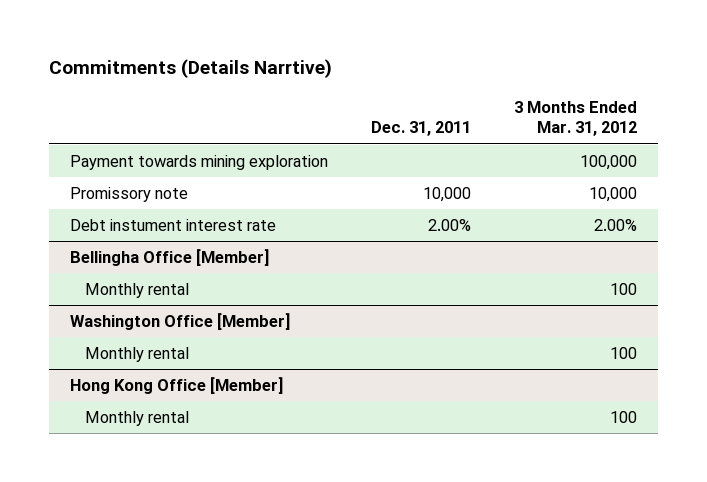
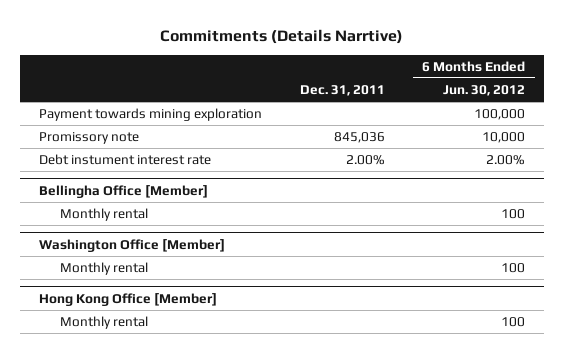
- | Dec. 31, 2011 | 3 Months Ended Mar. 31, 2012
+ | Dec. 31, 2011 | 6 Months Ended Jun. 30, 2012
- Promissory note | 10,000 | 10,000
+ Promissory note | 845,036 | 10,000

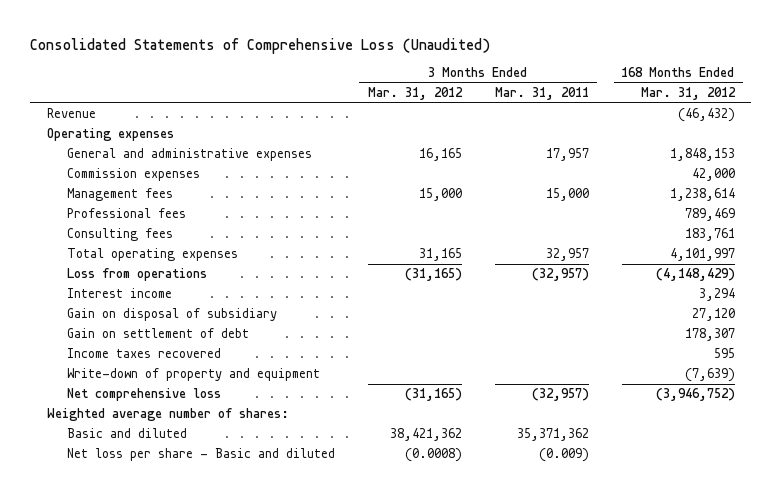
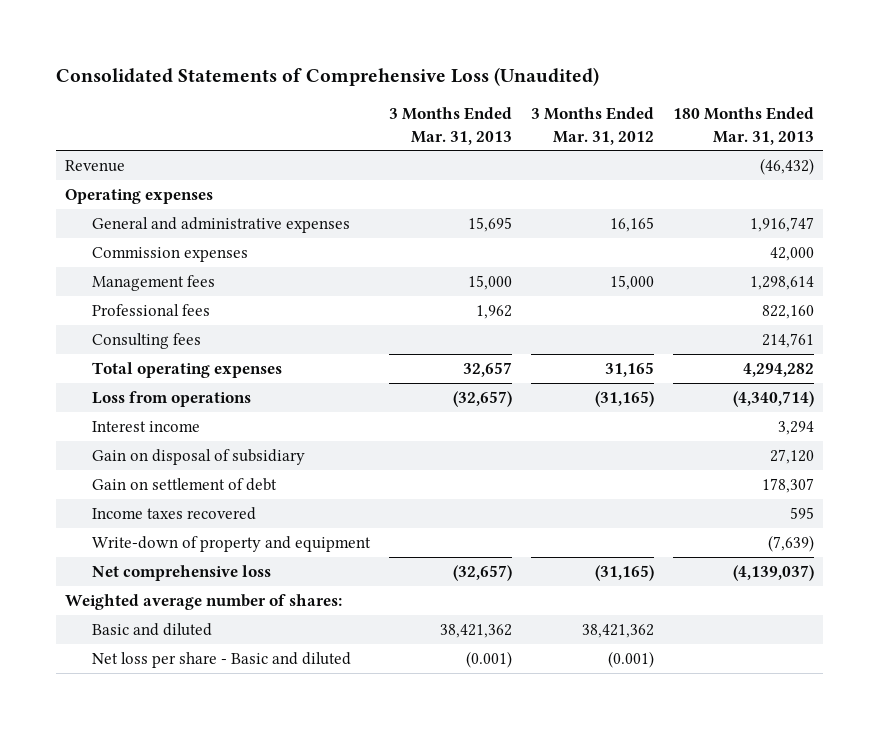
- | 3 Months Ended Mar. 31, 2012 | 3 Months Ended Mar. 31, 2011 | 168 Months Ended Mar. 31, 2012
+ | 3 Months Ended Mar. 31, 2013 | 3 Months Ended Mar. 31, 2012 | 180 Months Ended Mar. 31, 2013
- Net loss per share - Basic and diluted | (0.0008) | (0.009) |
+ Net loss per share - Basic and diluted | (0.001) | (0.001) |

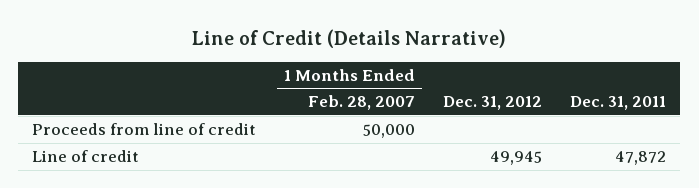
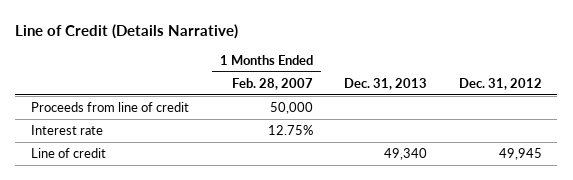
- | 1 Months Ended Feb. 28, 2007 | Dec. 31, 2012 | Dec. 31, 2011
+ | 1 Months Ended Feb. 28, 2007 | Dec. 31, 2013 | Dec. 31, 2012
+ Interest rate | 12.75% | |

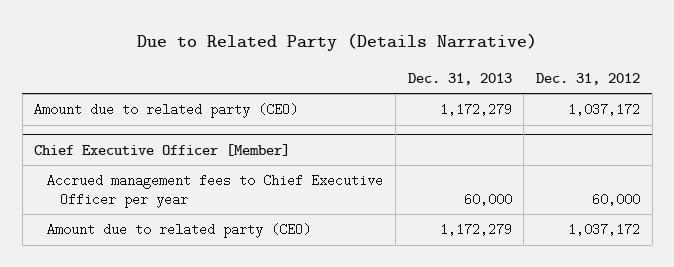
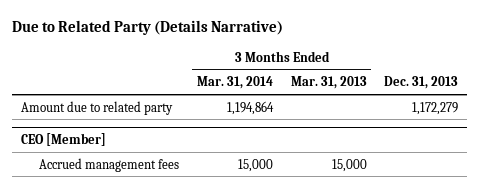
- | Dec. 31, 2013 | Dec. 31, 2012
+ | 3 Months Ended Mar. 31, 2014 | 3 Months Ended Mar. 31, 2013 | Dec. 31, 2013
- Amount due to related party (CEO) | 1,172,279 | 1,037,172
- Chief Executive Officer [Member]
- Accrued management fees to Chief Executive Officer per year | 60,000 | 60,000
- Amount due to related party (CEO) | 1,172,279 | 1,037,172
+ Amount due to related party | 1,194,864 | | 1,172,279
+ CEO [Member]
+ Accrued management fees | 15,000 | 15,000 |

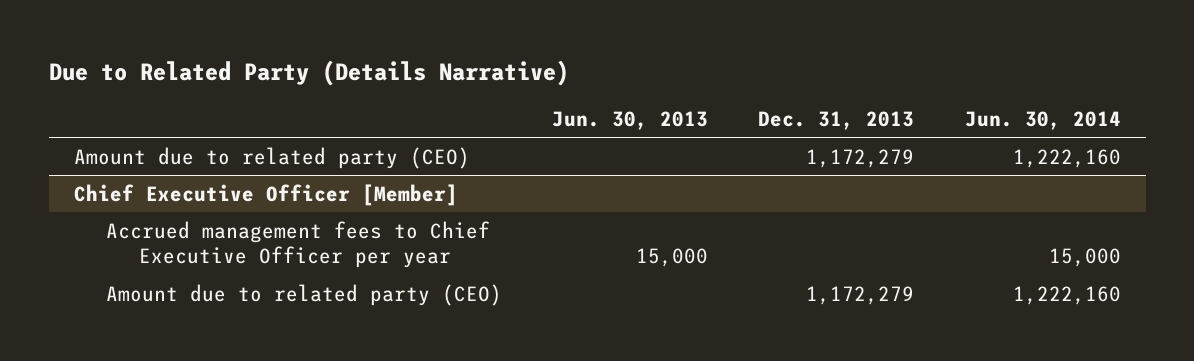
- | 3 Months Ended Mar. 31, 2014 | 3 Months Ended Mar. 31, 2013 | Dec. 31, 2013
+ | Jun. 30, 2013 | Dec. 31, 2013 | Jun. 30, 2014
- Amount due to related party | 1,194,864 | | 1,172,279
- CEO [Member]
- Accrued management fees | 15,000 | 15,000 |
+ Amount due to related party (CEO) | | 1,172,279 | 1,222,160
+ Chief Executive Officer [Member]
+ Accrued management fees to Chief Executive Officer per year | 15,000 | | 15,000
+ Amount due to related party (CEO) | | 1,172,279 | 1,222,160

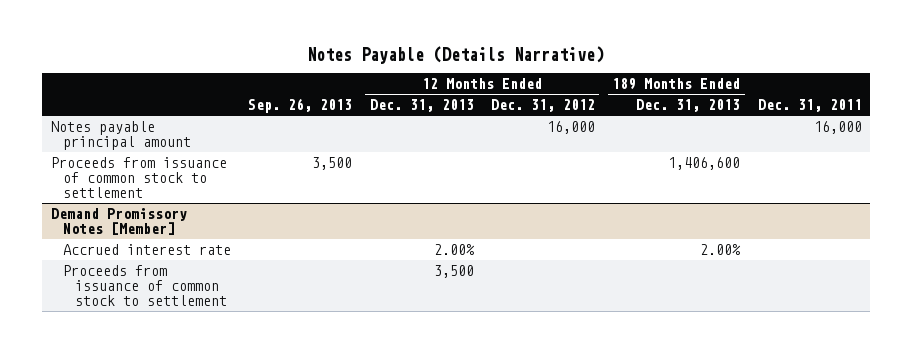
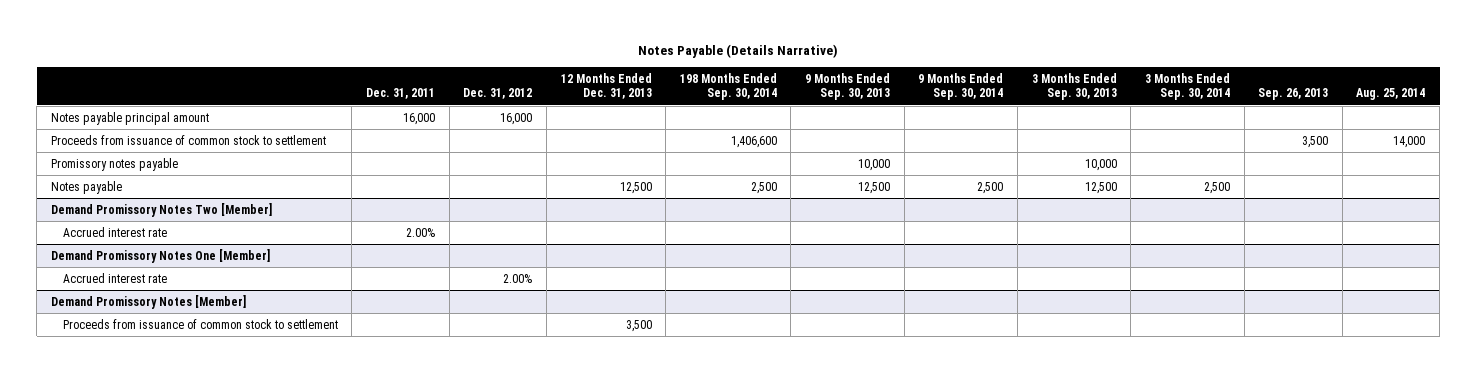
- | Sep. 26, 2013 | 12 Months Ended Dec. 31, 2013 | 12 Months Ended Dec. 31, 2012 | 189 Months Ended Dec. 31, 2013 | Dec. 31, 2011
+ | Dec. 31, 2011 | Dec. 31, 2012 | 12 Months Ended Dec. 31, 2013 | 198 Months Ended Sep. 30, 2014 | 9 Months Ended Sep. 30, 2013 | 9 Months Ended Sep. 30, 2014 | 3 Months Ended Sep. 30, 2013 | 3 Months Ended Sep. 30, 2014 | Sep. 26, 2013 | Aug. 25, 2014
+ Promissory notes payable | | | | | 10,000 | | 10,000 | | |
+ Notes payable | | | 12,500 | 2,500 | 12,500 | 2,500 | 12,500 | 2,500 | |
+ Demand Promissory Notes Two [Member]
+ Accrued interest rate | 2.00% | | | | | | | | |
+ Demand Promissory Notes One [Member]
+ Accrued interest rate | | 2.00% | | | | | | | |
@ Demand Promissory Notes [Member]
- Accrued interest rate | | 2.00% | | 2.00% |

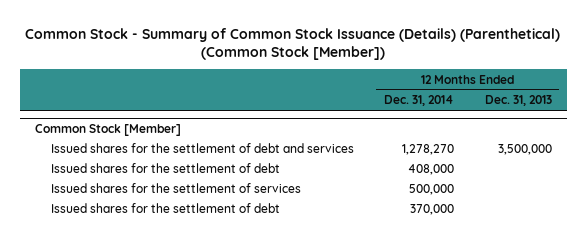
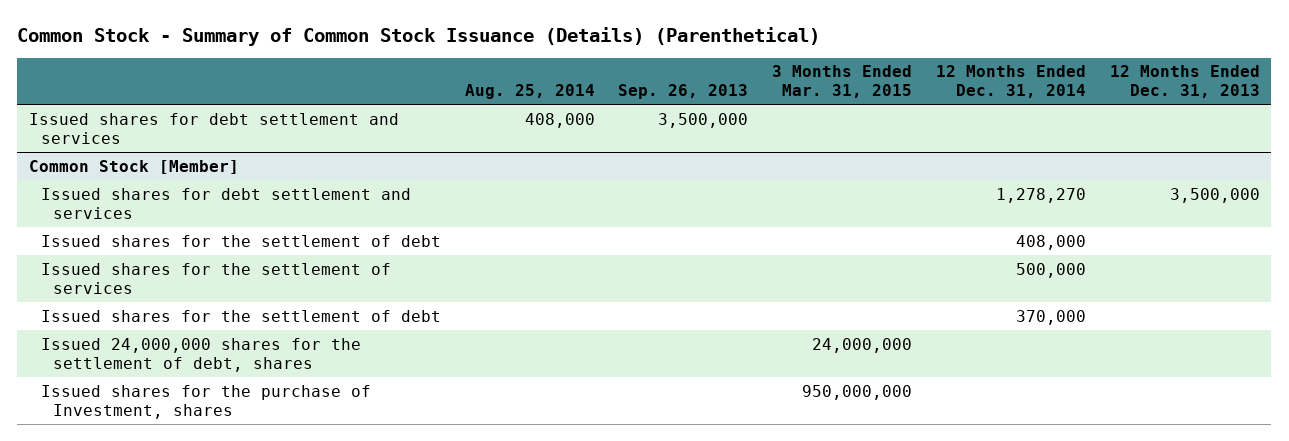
- Common Stock - Summary of Common Stock Issuance (Details) (Parenthetical) (Common Stock [Member])
+ Common Stock - Summary of Common Stock Issuance (Details) (Parenthetical)
- | 12 Months Ended Dec. 31, 2014 | 12 Months Ended Dec. 31, 2013
+ | Aug. 25, 2014 | Sep. 26, 2013 | 3 Months Ended Mar. 31, 2015 | 12 Months Ended Dec. 31, 2014 | 12 Months Ended Dec. 31, 2013
+ Issued shares for debt settlement and services | 408,000 | 3,500,000 | | |
@ Common Stock [Member]
- Issued shares for the settlement of debt and services | 1,278,270 | 3,500,000
+ Issued shares for debt settlement and services | | | | 1,278,270 | 3,500,000
+ Issued 24,000,000 shares for the settlement of debt, shares | | | 24,000,000 | |
+ Issued shares for the purchase of Investment, shares | | | 950,000,000 | |

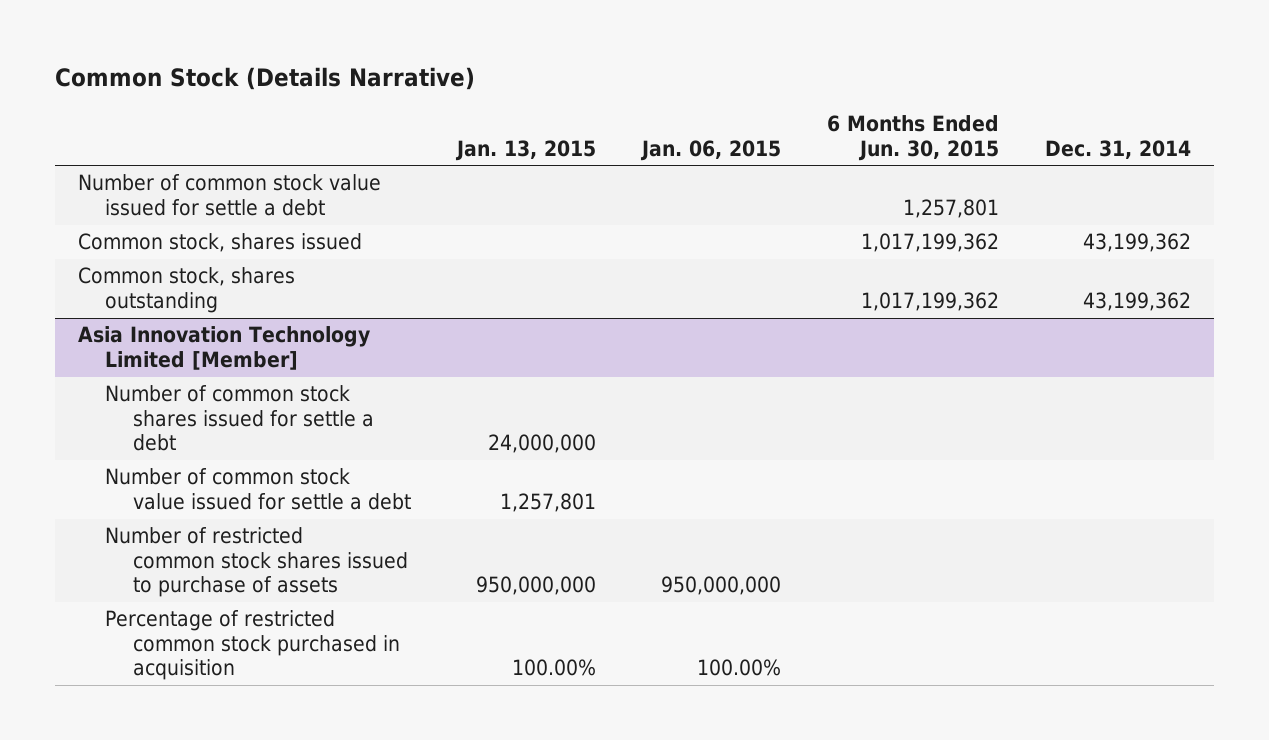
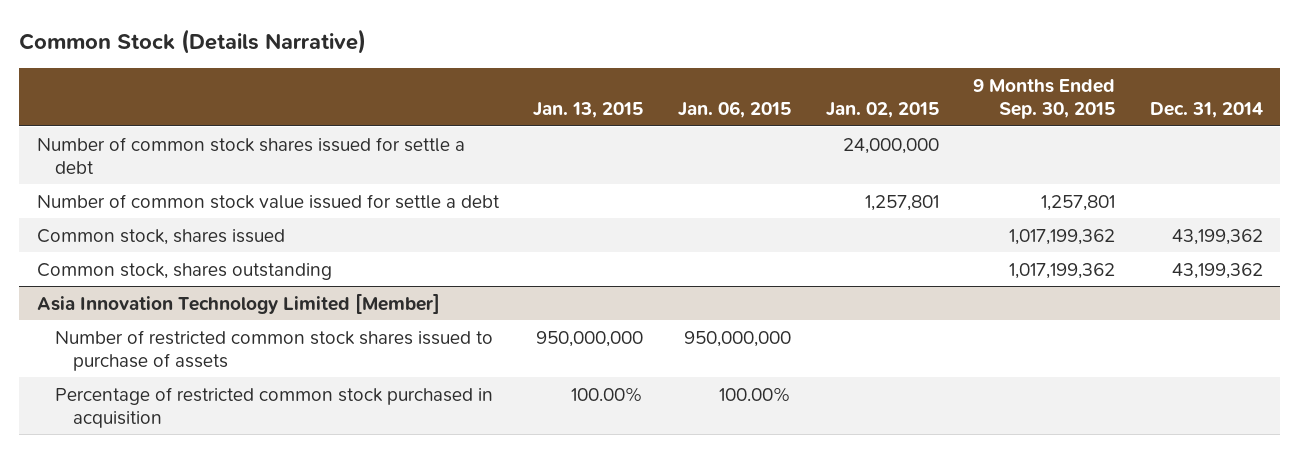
- | Jan. 13, 2015 | Jan. 06, 2015 | 6 Months Ended Jun. 30, 2015 | Dec. 31, 2014
+ | Jan. 13, 2015 | Jan. 06, 2015 | Jan. 02, 2015 | 9 Months Ended Sep. 30, 2015 | Dec. 31, 2014
+ Number of common stock shares issued for settle a debt | | | 24,000,000 | |
@ Asia Innovation Technology Limited [Member]
- Number of common stock shares issued for settle a debt | 24,000,000 | | |
- Number of common stock value issued for settle a debt | 1,257,801 | | |

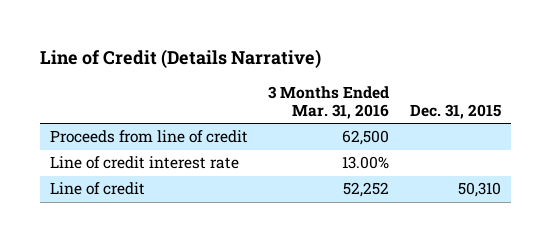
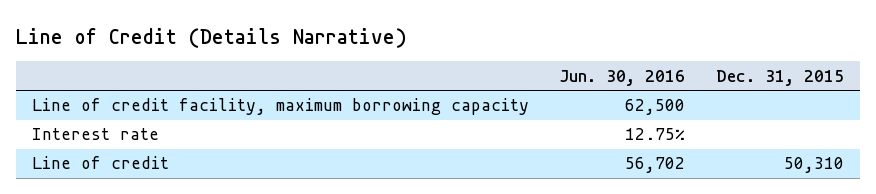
- | 3 Months Ended Mar. 31, 2016 | Dec. 31, 2015
+ | Jun. 30, 2016 | Dec. 31, 2015
- Proceeds from line of credit | 62,500 |
- Line of credit interest rate | 13.00% |
+ Line of credit facility, maximum borrowing capacity | 62,500 |
+ Interest rate | 12.75% |

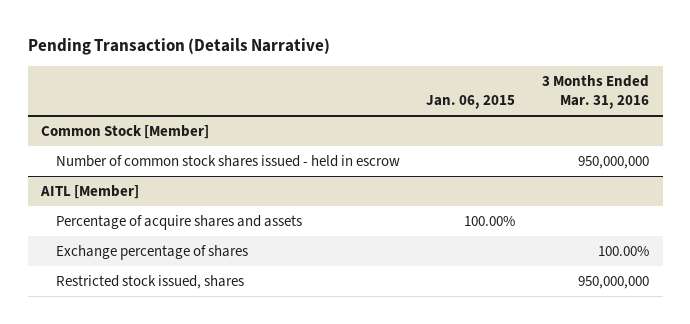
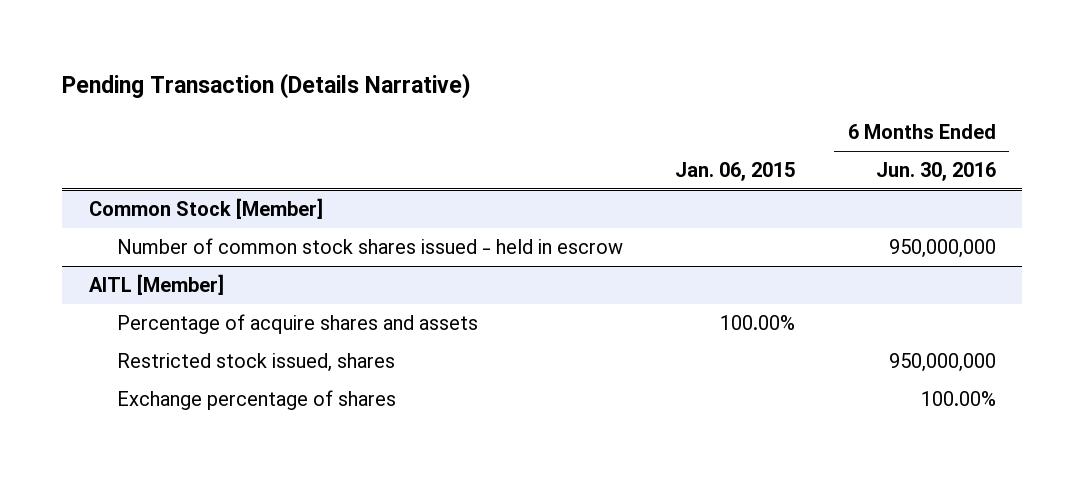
- | Jan. 06, 2015 | 3 Months Ended Mar. 31, 2016
+ | Jan. 06, 2015 | 6 Months Ended Jun. 30, 2016
@ AITL [Member]
moved down: Exchange percentage of shares | | 100.00%

